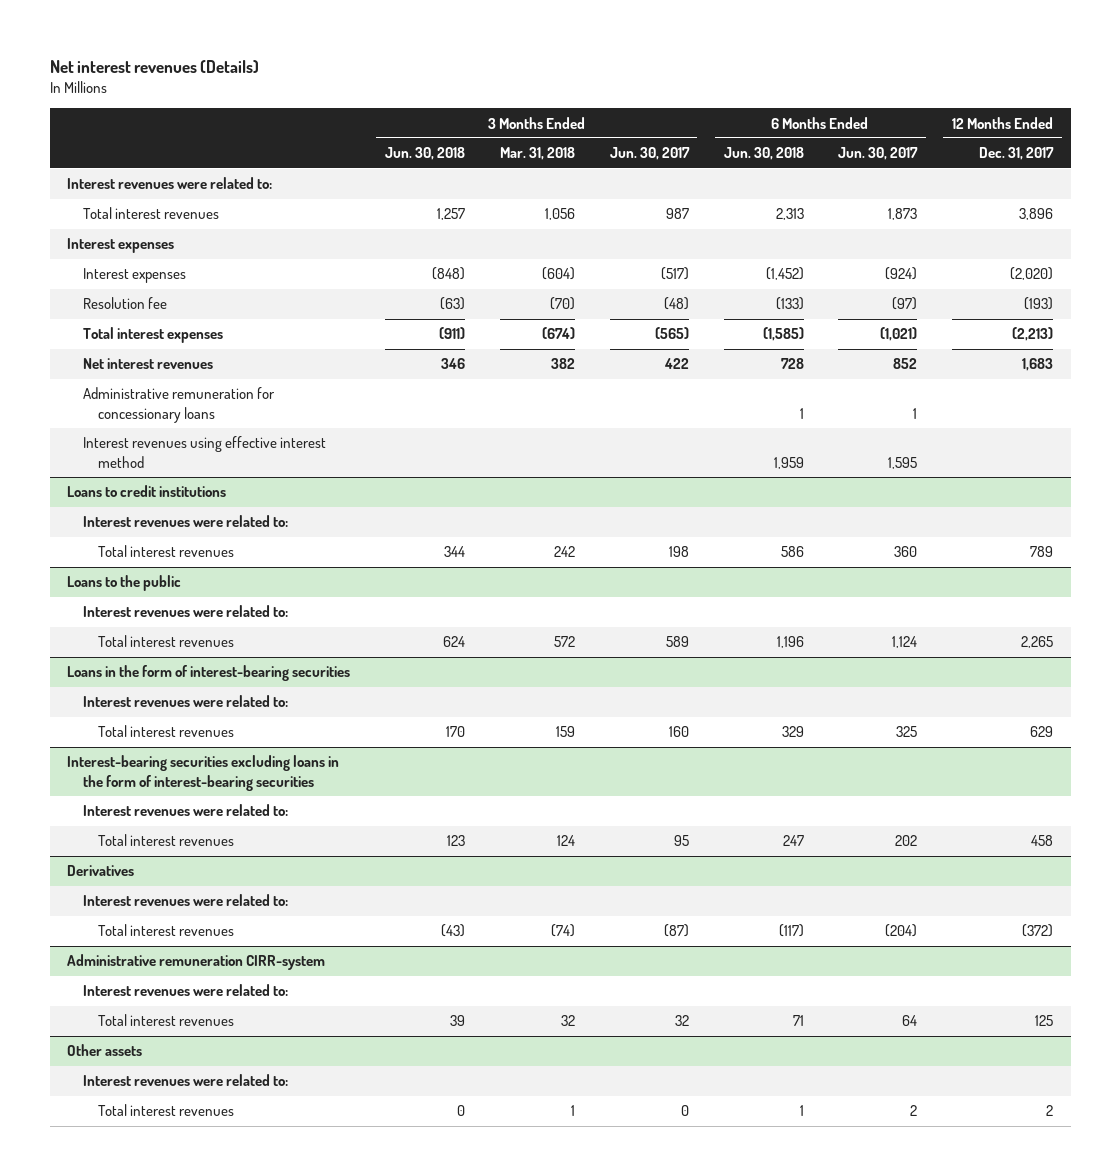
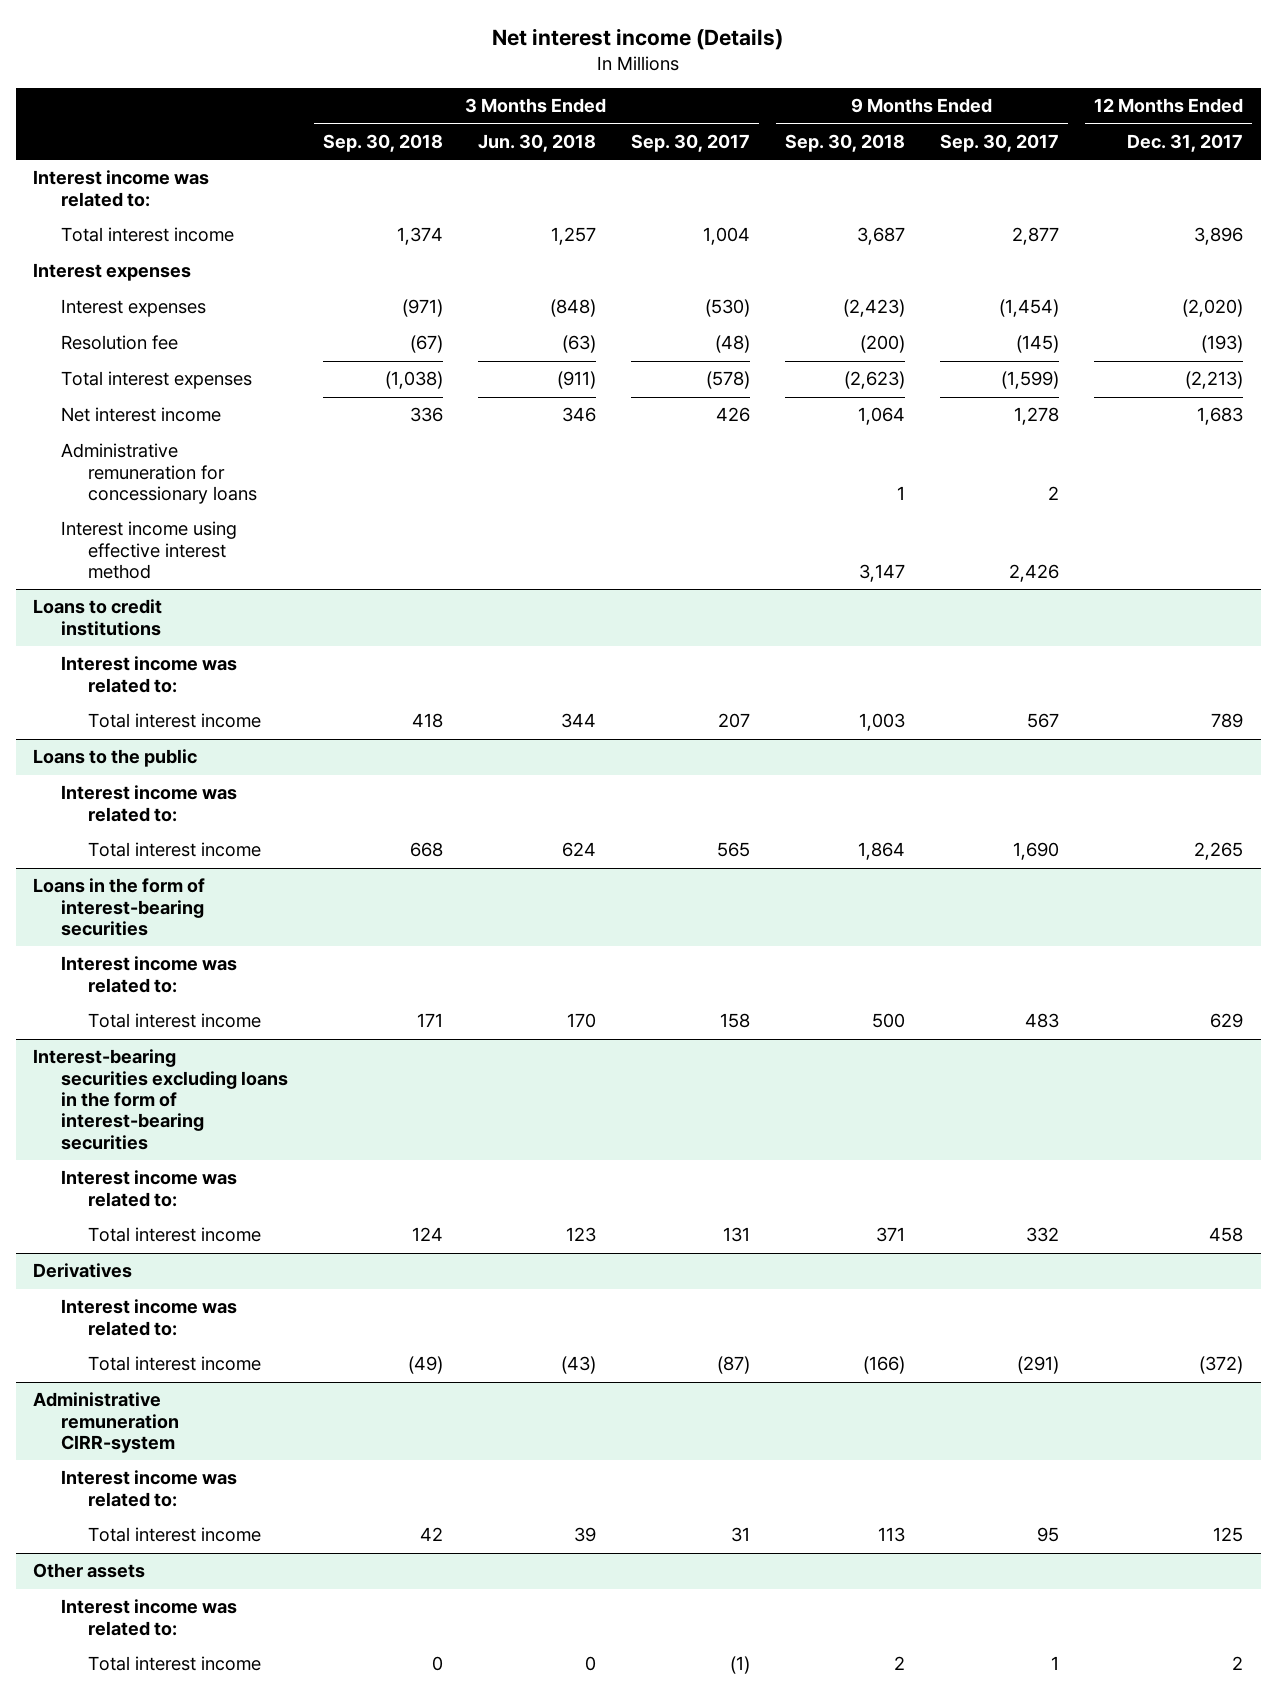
- Net interest revenues (Details)
+ Net interest income (Details)
- | 3 Months Ended Jun. 30, 2018 | 3 Months Ended Mar. 31, 2018 | 3 Months Ended Jun. 30, 2017 | 6 Months Ended Jun. 30, 2018 | 6 Months Ended Jun. 30, 2017 | 12 Months Ended Dec. 31, 2017
+ | 3 Months Ended Sep. 30, 2018 | 3 Months Ended Jun. 30, 2018 | 3 Months Ended Sep. 30, 2017 | 9 Months Ended Sep. 30, 2018 | 9 Months Ended Sep. 30, 2017 | 12 Months Ended Dec. 31, 2017
- Interest revenues were related to:
- Total interest revenues | 1,257 | 1,056 | 987 | 2,313 | 1,873 | 3,896
+ Interest income was related to:
+ Total interest income | 1,374 | 1,257 | 1,004 | 3,687 | 2,877 | 3,896
- Net interest revenues | 346 | 382 | 422 | 728 | 852 | 1,683
+ Net interest income | 336 | 346 | 426 | 1,064 | 1,278 | 1,683
- Interest revenues using effective interest method | | | | 1,959 | 1,595 |
+ Interest income using effective interest method | | | | 3,147 | 2,426 |
@ Loans to credit institutions
- Interest revenues were related to:
- Total interest revenues | 344 | 242 | 198 | 586 | 360 | 789
+ Interest income was related to:
+ Total interest income | 418 | 344 | 207 | 1,003 | 567 | 789
@ Loans to the public
- Interest revenues were related to:
- Total interest revenues | 624 | 572 | 589 | 1,196 | 1,124 | 2,265
+ Interest income was related to:
+ Total interest income | 668 | 624 | 565 | 1,864 | 1,690 | 2,265
@ Loans in the form of interest-bearing securities
- Interest revenues were related to:
- Total interest revenues | 170 | 159 | 160 | 329 | 325 | 629
+ Interest income was related to:
+ Total interest income | 171 | 170 | 158 | 500 | 483 | 629
@ Interest-bearing securities excluding loans in the form of interest-bearing securities
- Interest revenues were related to:
- Total interest revenues | 123 | 124 | 95 | 247 | 202 | 458
+ Interest income was related to:
+ Total interest income | 124 | 123 | 131 | 371 | 332 | 458
@ Derivatives
- Interest revenues were related to:
- Total interest revenues | (43) | (74) | (87) | (117) | (204) | (372)
+ Interest income was related to:
+ Total interest income | (49) | (43) | (87) | (166) | (291) | (372)
@ Administrative remuneration CIRR-system
- Interest revenues were related to:
- Total interest revenues | 39 | 32 | 32 | 71 | 64 | 125
+ Interest income was related to:
+ Total interest income | 42 | 39 | 31 | 113 | 95 | 125
@ Other assets
- Interest revenues were related to:
- Total interest revenues | 0 | 1 | 0 | 1 | 2 | 2
+ Interest income was related to:
+ Total interest income | 0 | 0 | (1) | 2 | 1 | 2

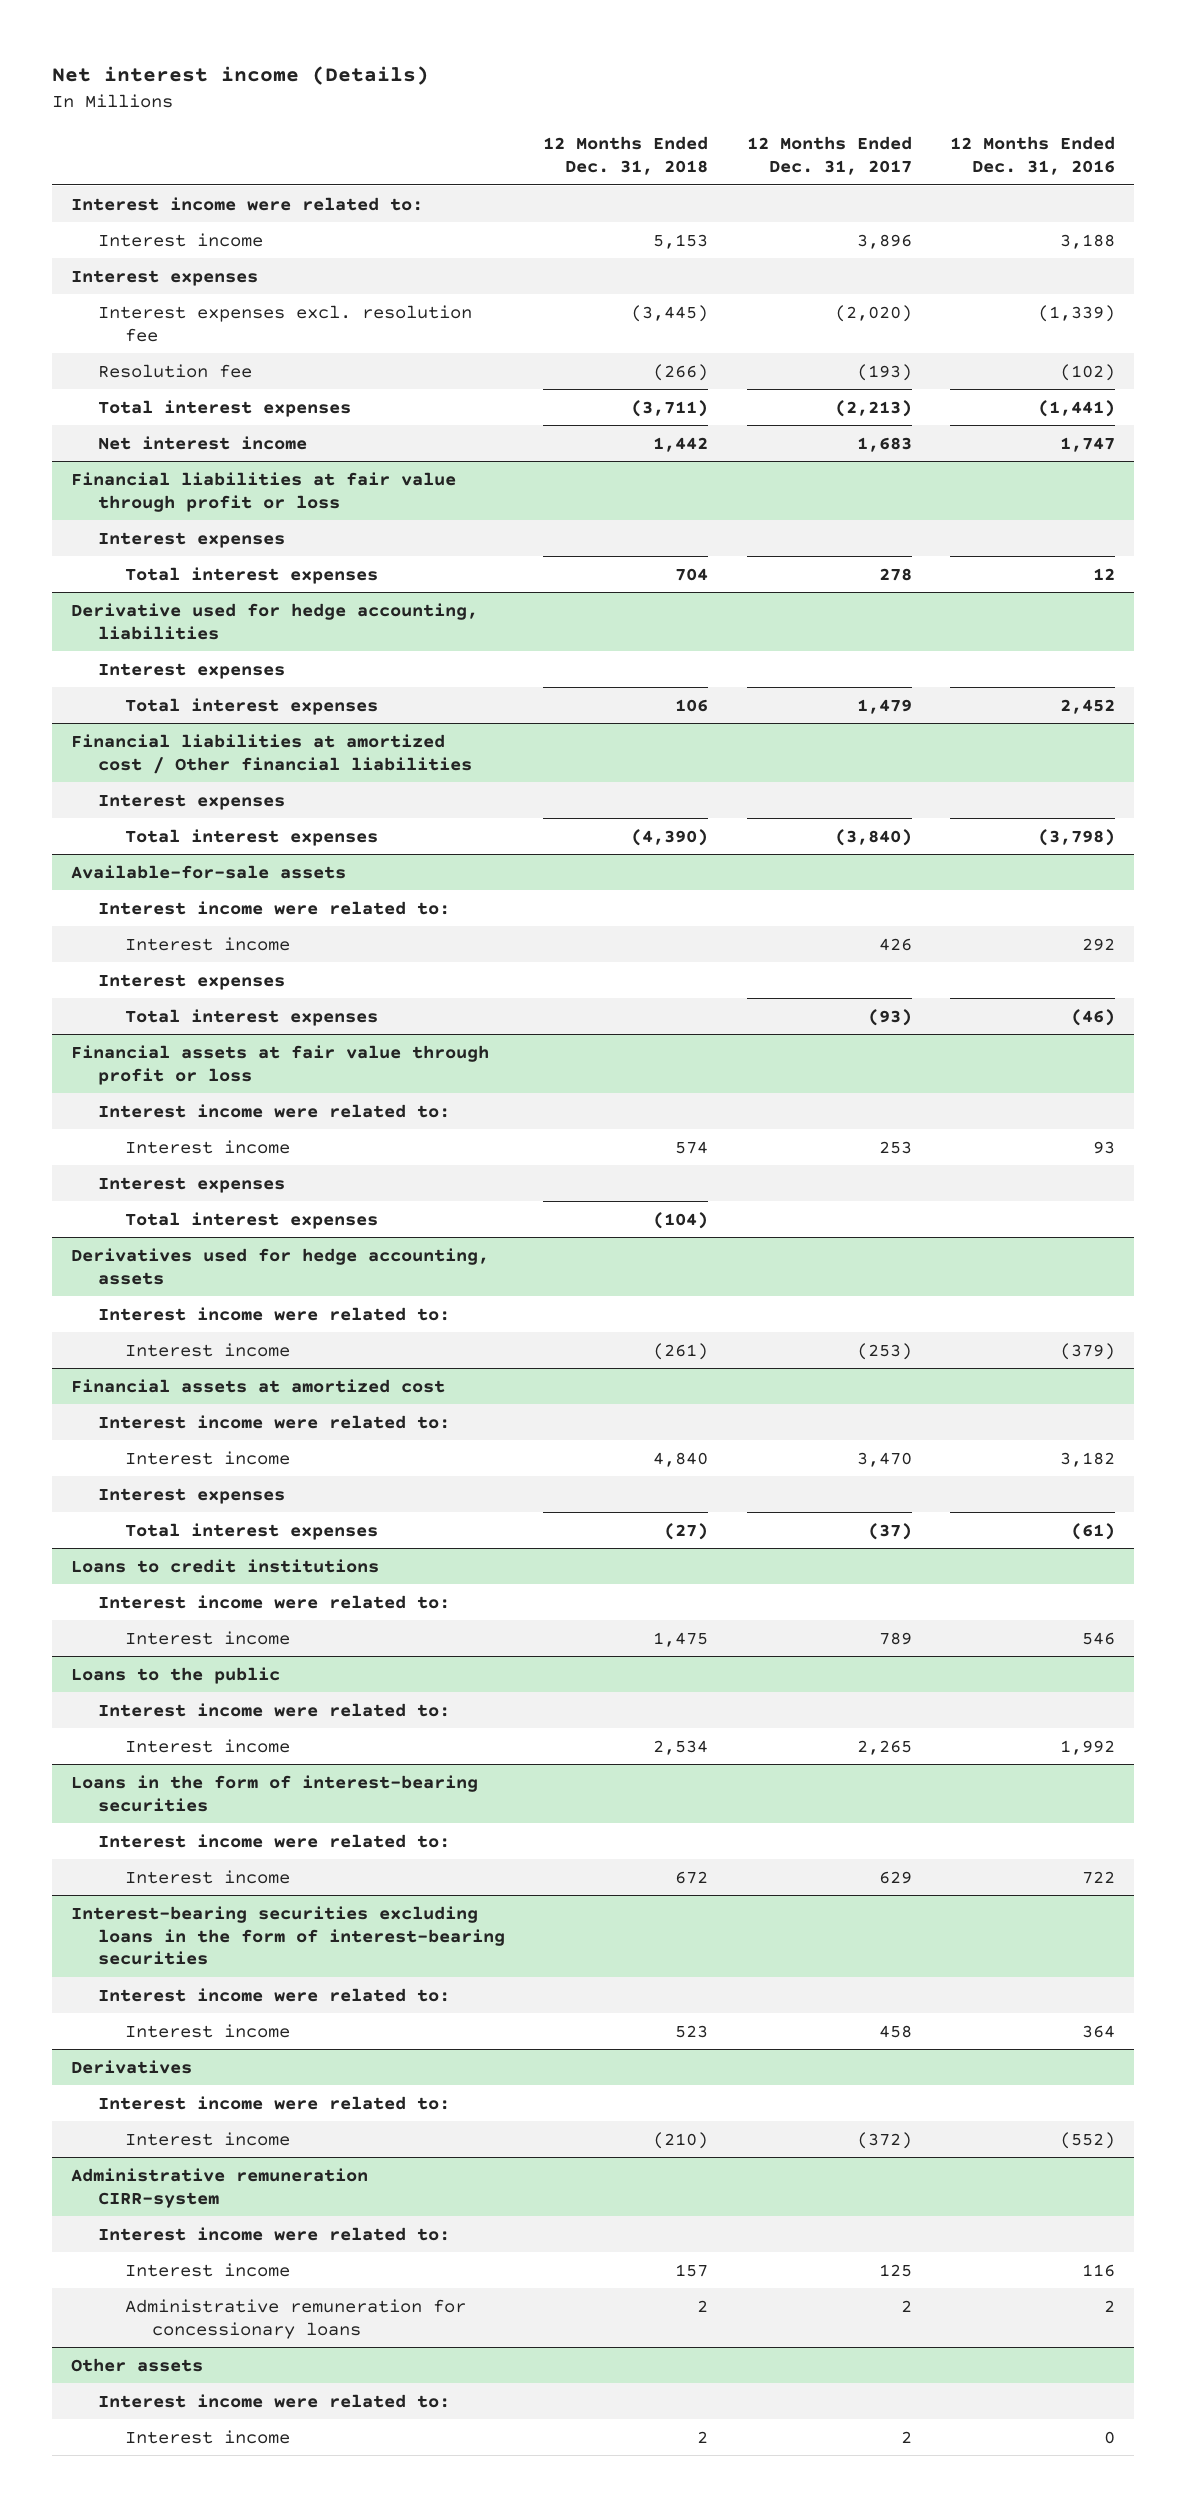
- | 3 Months Ended Sep. 30, 2018 | 3 Months Ended Jun. 30, 2018 | 3 Months Ended Sep. 30, 2017 | 9 Months Ended Sep. 30, 2018 | 9 Months Ended Sep. 30, 2017 | 12 Months Ended Dec. 31, 2017
+ | 12 Months Ended Dec. 31, 2018 | 12 Months Ended Dec. 31, 2017 | 12 Months Ended Dec. 31, 2016
- Interest income was related to:
- Total interest income | 1,374 | 1,257 | 1,004 | 3,687 | 2,877 | 3,896
+ Interest income were related to:
+ Interest income | 5,153 | 3,896 | 3,188
- Interest expenses | (971) | (848) | (530) | (2,423) | (1,454) | (2,020)
+ Interest expenses excl. resolution fee | (3,445) | (2,020) | (1,339)
- Administrative remuneration for concessionary loans | | | | 1 | 2 |
- Interest income using effective interest method | | | | 3,147 | 2,426 |
+ Financial liabilities at fair value through profit or loss
+ Interest expenses
+ Total interest expenses | 704 | 278 | 12
+ Derivative used for hedge accounting, liabilities
+ Interest expenses
+ Total interest expenses | 106 | 1,479 | 2,452
+ Financial liabilities at amortized cost / Other financial liabilities
+ Interest expenses
+ Total interest expenses | (4,390) | (3,840) | (3,798)
+ Available-for-sale assets
+ Interest income were related to:
+ Interest income | | 426 | 292
+ Interest expenses
+ Total interest expenses | | (93) | (46)
+ Financial assets at fair value through profit or loss
+ Interest income were related to:
+ Interest income | 574 | 253 | 93
+ Interest expenses
+ Total interest expenses | (104) | |
+ Derivatives used for hedge accounting, assets
+ Interest income were related to:
+ Interest income | (261) | (253) | (379)
+ Financial assets at amortized cost
+ Interest income were related to:
+ Interest income | 4,840 | 3,470 | 3,182
+ Interest expenses
+ Total interest expenses | (27) | (37) | (61)
@ Loans to credit institutions
- Interest income was related to:
- Total interest income | 418 | 344 | 207 | 1,003 | 567 | 789
+ Interest income were related to:
+ Interest income | 1,475 | 789 | 546
@ Loans to the public
- Interest income was related to:
- Total interest income | 668 | 624 | 565 | 1,864 | 1,690 | 2,265
+ Interest income were related to:
+ Interest income | 2,534 | 2,265 | 1,992
@ Loans in the form of interest-bearing securities
- Interest income was related to:
- Total interest income | 171 | 170 | 158 | 500 | 483 | 629
+ Interest income were related to:
+ Interest income | 672 | 629 | 722
@ Interest-bearing securities excluding loans in the form of interest-bearing securities
- Interest income was related to:
- Total interest income | 124 | 123 | 131 | 371 | 332 | 458
+ Interest income were related to:
+ Interest income | 523 | 458 | 364
@ Derivatives
- Interest income was related to:
- Total interest income | (49) | (43) | (87) | (166) | (291) | (372)
+ Interest income were related to:
+ Interest income | (210) | (372) | (552)
@ Administrative remuneration CIRR-system
- Interest income was related to:
- Total interest income | 42 | 39 | 31 | 113 | 95 | 125
+ Interest income were related to:
+ Interest income | 157 | 125 | 116
+ Administrative remuneration for concessionary loans | 2 | 2 | 2
@ Other assets
- Interest income was related to:
- Total interest income | 0 | 0 | (1) | 2 | 1 | 2
+ Interest income were related to:
+ Interest income | 2 | 2 | 0

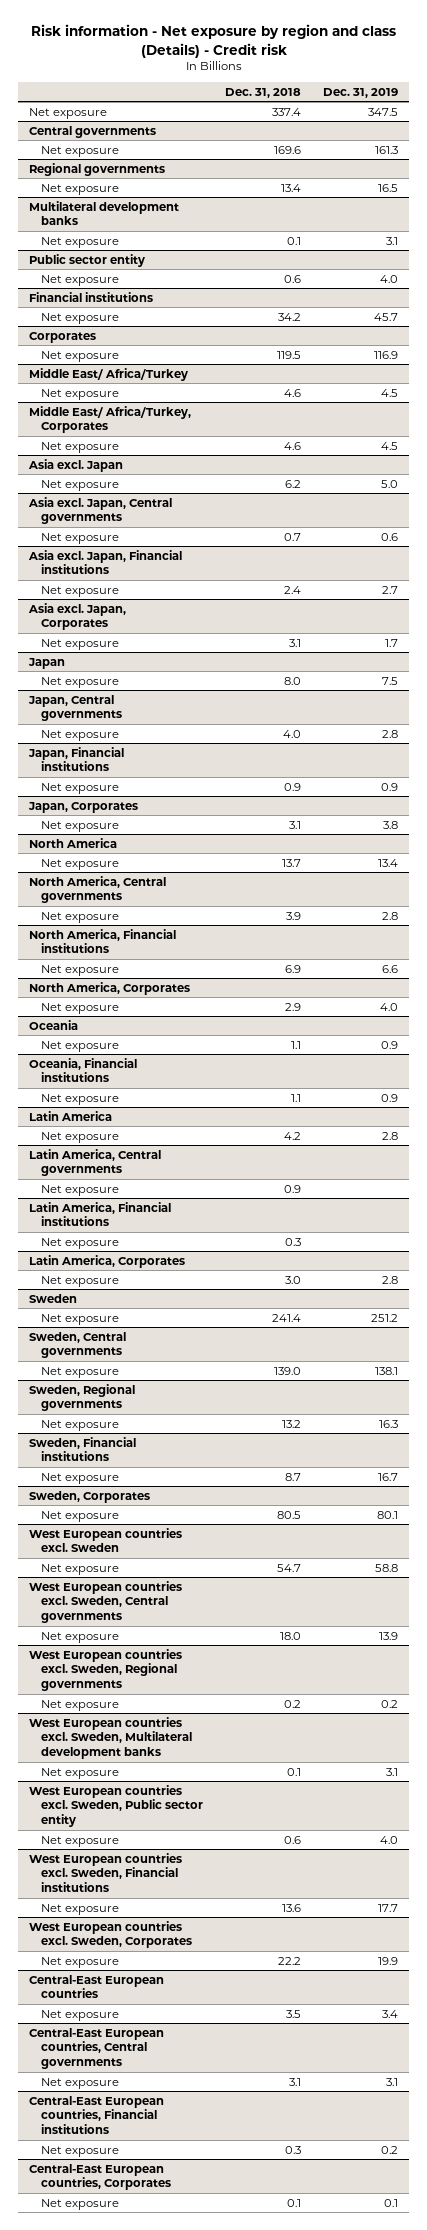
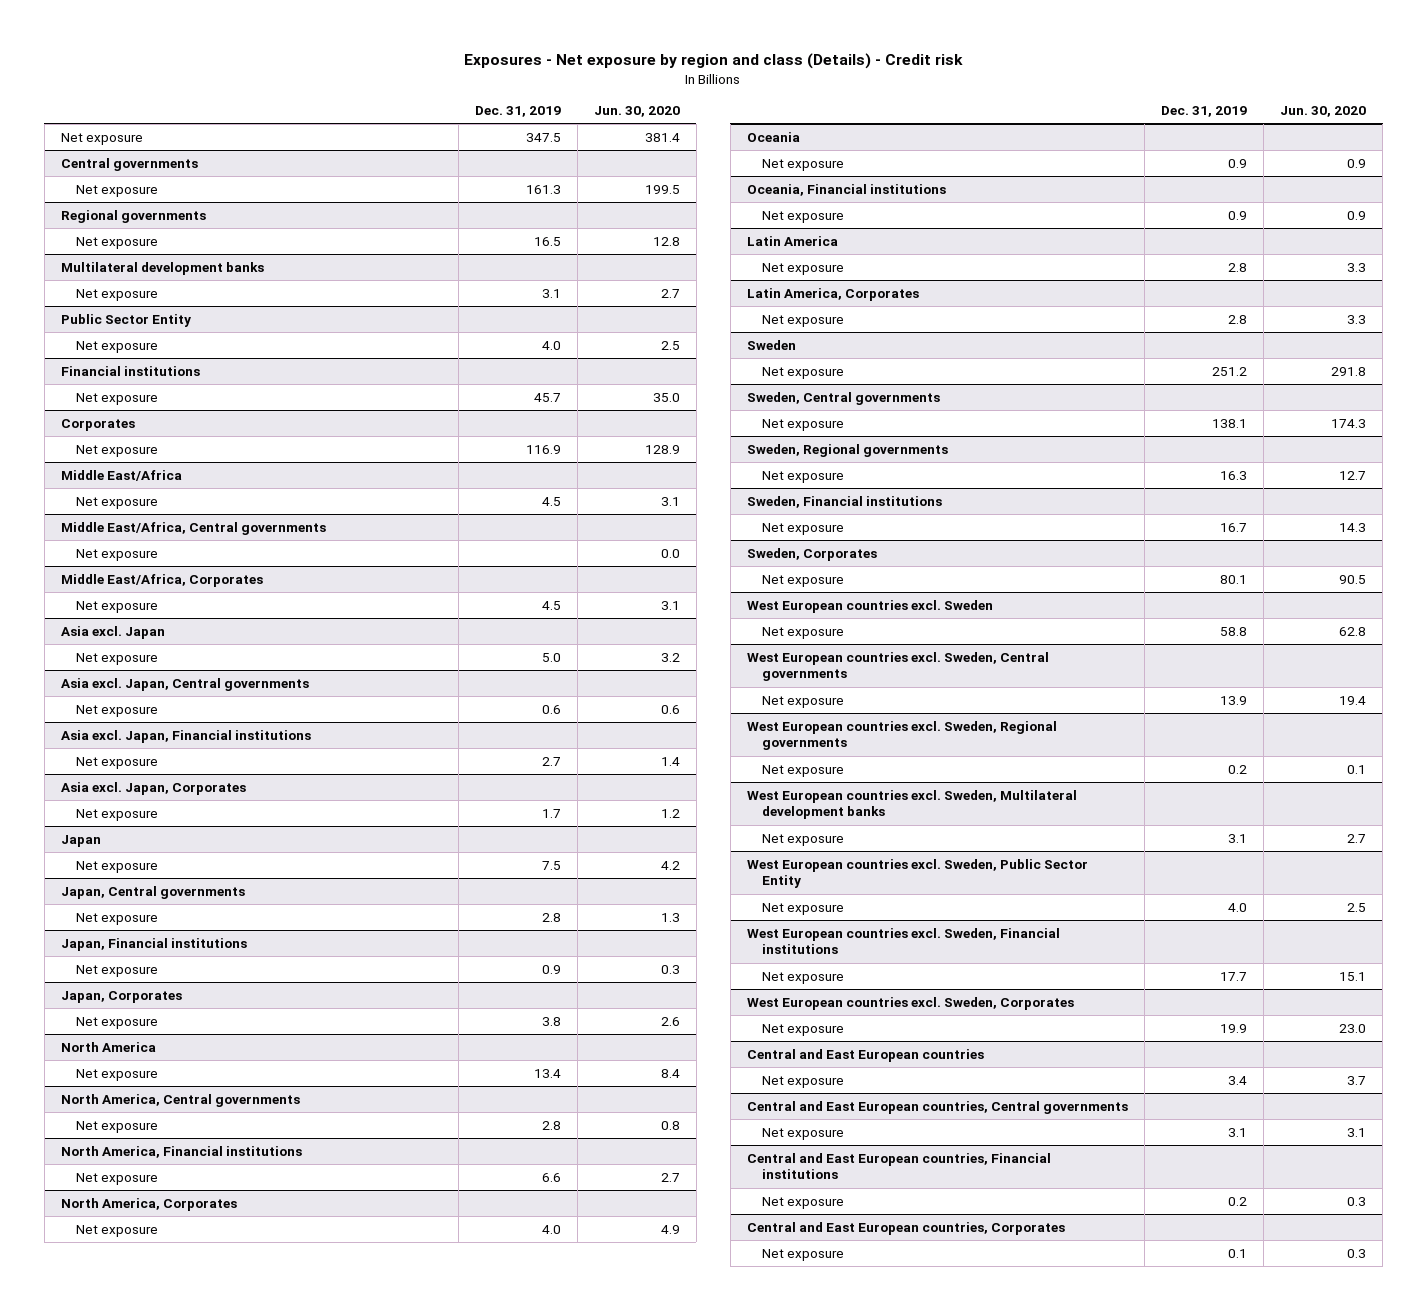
- Risk information - Net exposure by region and class (Details) - Credit risk
+ Exposures - Net exposure by region and class (Details) - Credit risk
- | Dec. 31, 2018 | Dec. 31, 2019
+ | Dec. 31, 2019 | Jun. 30, 2020
- Public sector entity
+ Public Sector Entity
- Middle East/ Africa/Turkey
+ Middle East/Africa
- Middle East/ Africa/Turkey, Corporates
+ Middle East/Africa, Central governments
+ Net exposure | | 0.0
+ Middle East/Africa, Corporates
- Latin America, Central governments
- Net exposure | 0.9 |
- Latin America, Financial institutions
- Net exposure | 0.3 |
- West European countries excl. Sweden, Public sector entity
+ West European countries excl. Sweden, Public Sector Entity
- Central-East European countries
+ Central and East European countries
- Central-East European countries, Central governments
+ Central and East European countries, Central governments
- Central-East European countries, Financial institutions
+ Central and East European countries, Financial institutions
- Central-East European countries, Corporates
+ Central and East European countries, Corporates

